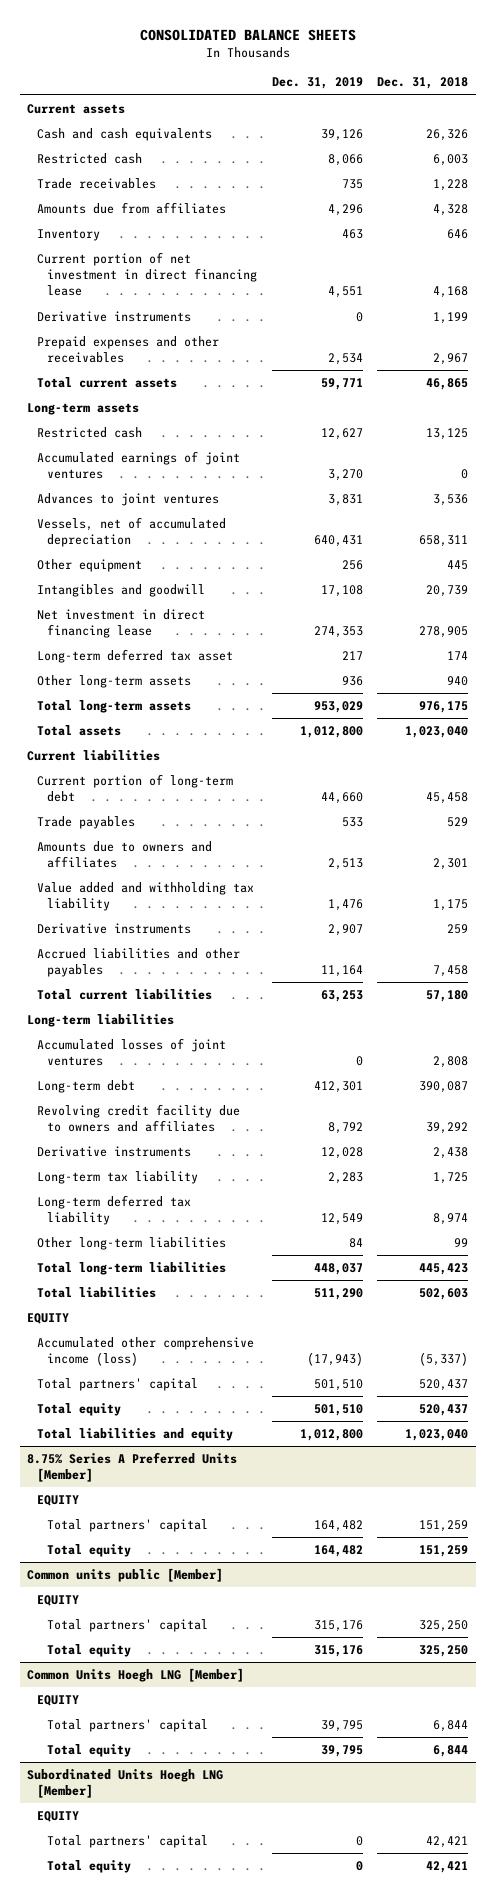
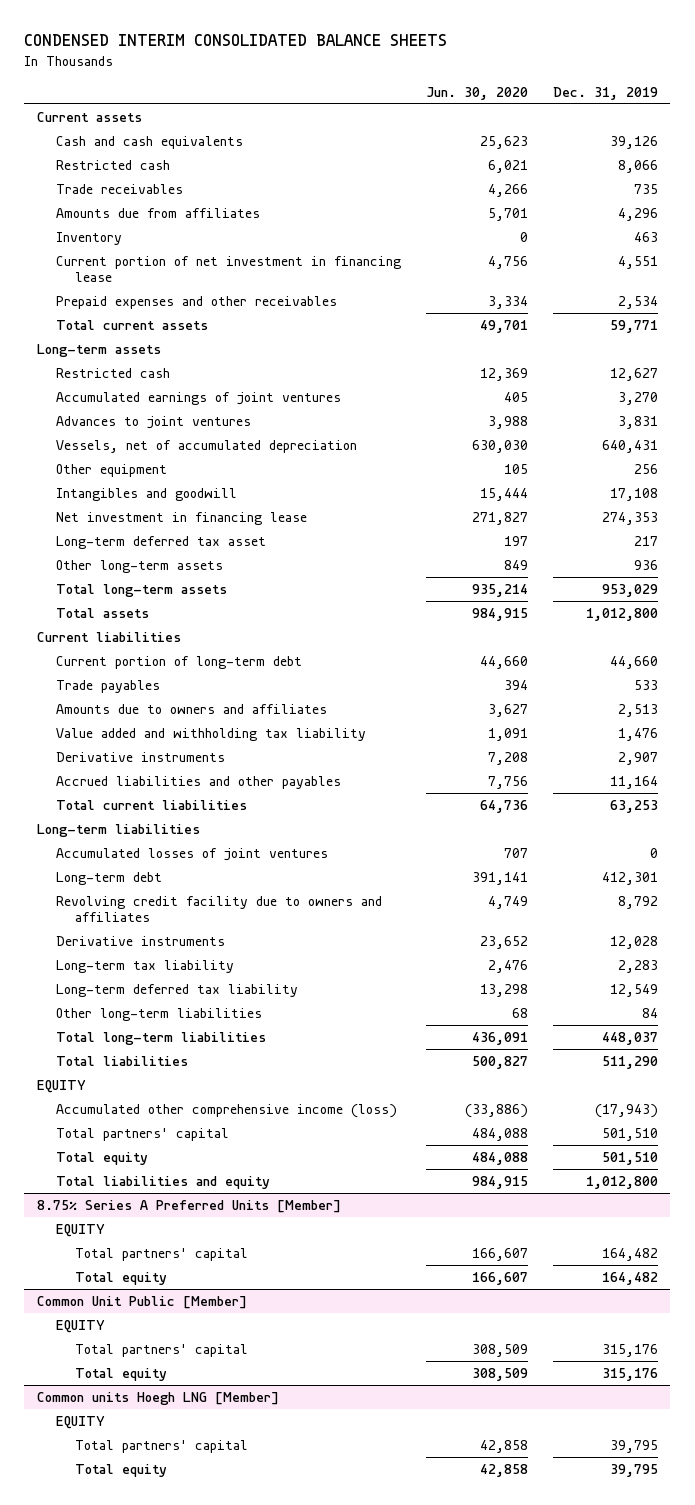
- CONSOLIDATED BALANCE SHEETS
+ CONDENSED INTERIM CONSOLIDATED BALANCE SHEETS
- | Dec. 31, 2019 | Dec. 31, 2018
+ | Jun. 30, 2020 | Dec. 31, 2019
- Current portion of net investment in direct financing lease | 4,551 | 4,168
- Derivative instruments | 0 | 1,199
+ Current portion of net investment in financing lease | 4,756 | 4,551
- Net investment in direct financing lease | 274,353 | 278,905
+ Net investment in financing lease | 271,827 | 274,353
- Common units public [Member]
+ Common Unit Public [Member]
- Common Units Hoegh LNG [Member]
+ Common units Hoegh LNG [Member]
- Subordinated Units Hoegh LNG [Member]
- EQUITY
- Total partners' capital | 0 | 42,421
- Total equity | 0 | 42,421

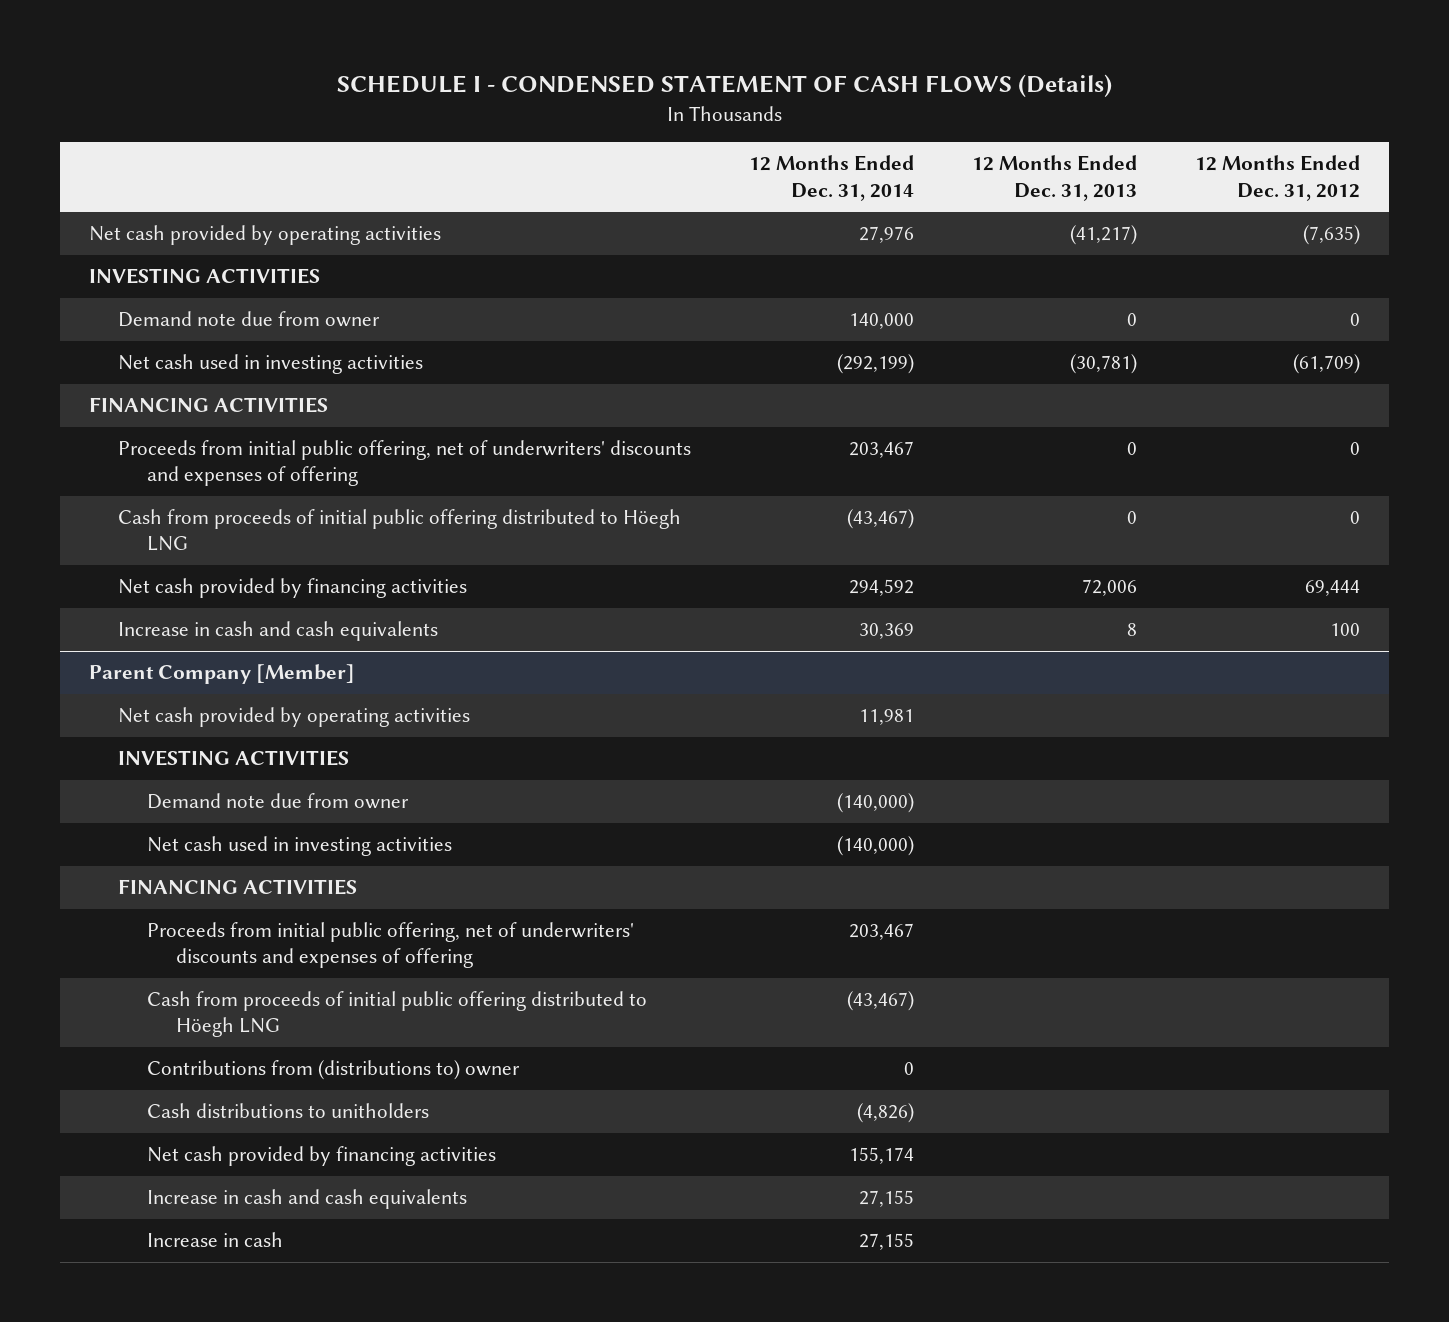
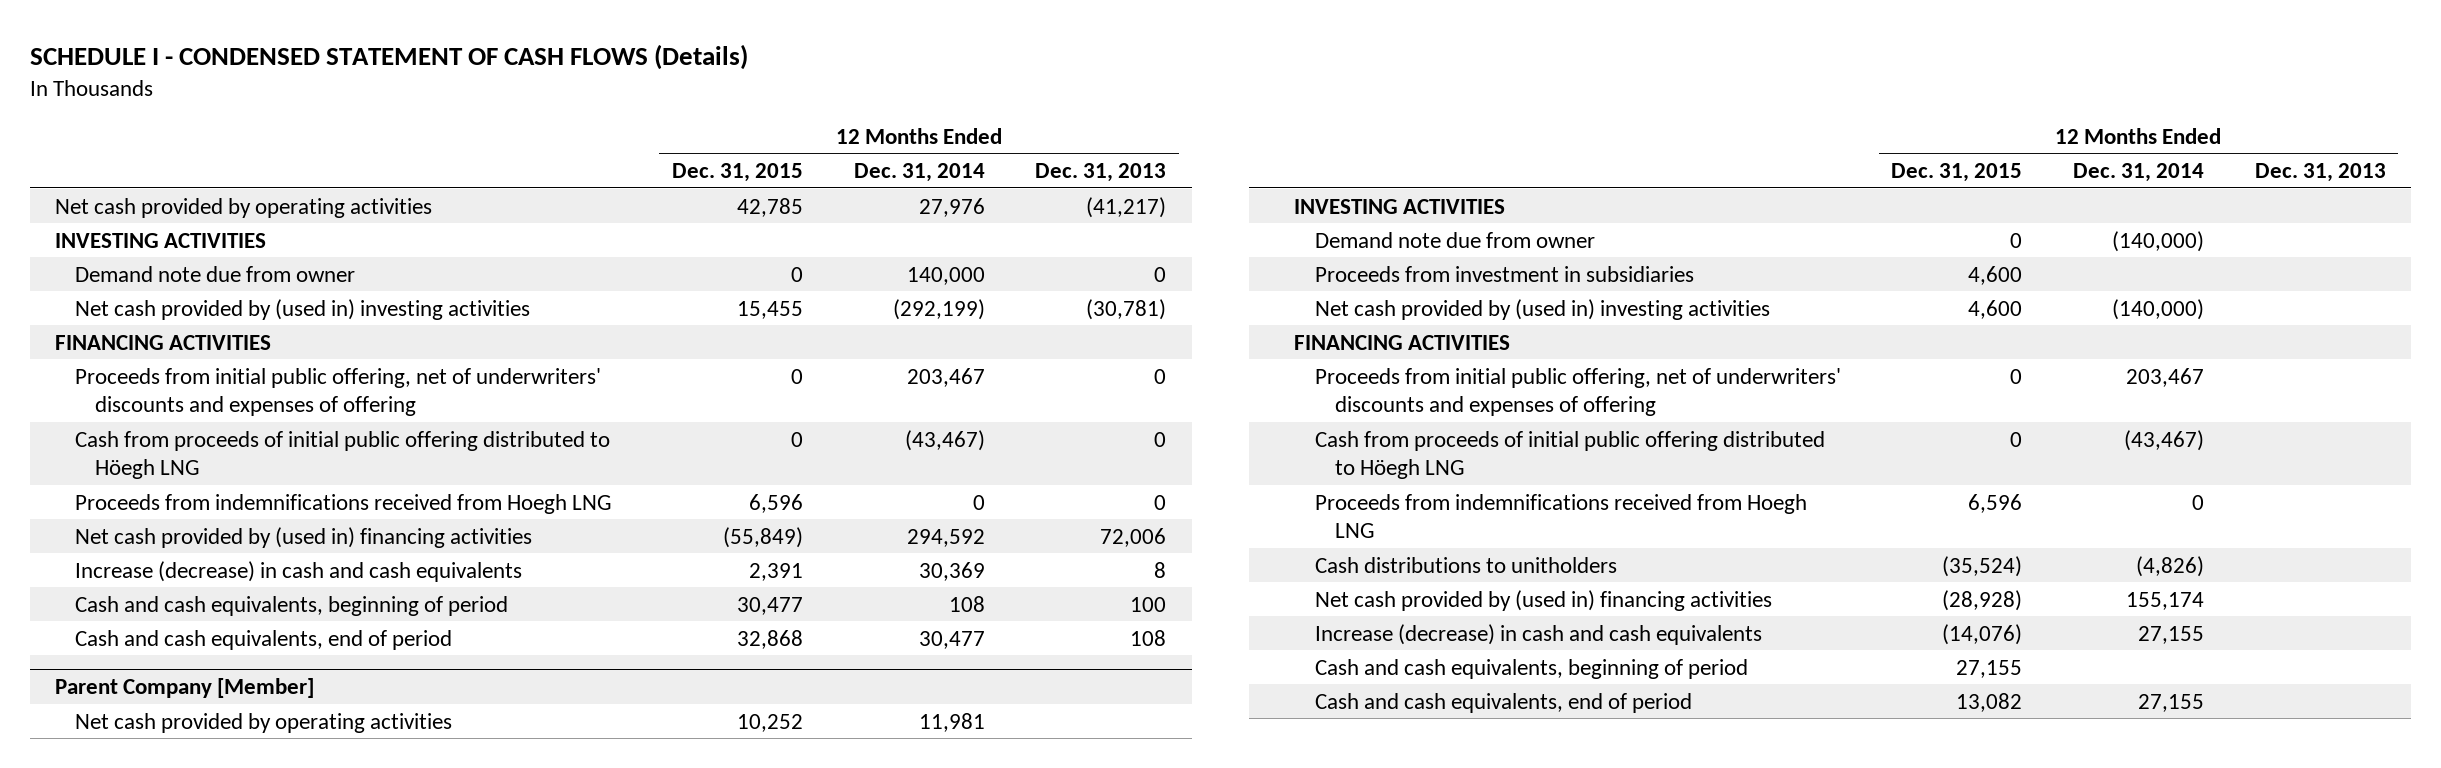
- | 12 Months Ended Dec. 31, 2014 | 12 Months Ended Dec. 31, 2013 | 12 Months Ended Dec. 31, 2012
+ | 12 Months Ended Dec. 31, 2015 | 12 Months Ended Dec. 31, 2014 | 12 Months Ended Dec. 31, 2013
- Net cash used in investing activities | (292,199) | (30,781) | (61,709)
+ Net cash provided by (used in) investing activities | 15,455 | (292,199) | (30,781)
- Net cash provided by financing activities | 294,592 | 72,006 | 69,444
- Increase in cash and cash equivalents | 30,369 | 8 | 100
+ Proceeds from indemnifications received from Hoegh LNG | 6,596 | 0 | 0
+ Net cash provided by (used in) financing activities | (55,849) | 294,592 | 72,006
+ Increase (decrease) in cash and cash equivalents | 2,391 | 30,369 | 8
+ Cash and cash equivalents, beginning of period | 30,477 | 108 | 100
+ Cash and cash equivalents, end of period | 32,868 | 30,477 | 108
@ Parent Company [Member]
- Net cash used in investing activities | (140,000) | |
+ Proceeds from investment in subsidiaries | 4,600 | |
+ Net cash provided by (used in) investing activities | 4,600 | (140,000) |
- Contributions from (distributions to) owner | 0 | |
+ Proceeds from indemnifications received from Hoegh LNG | 6,596 | 0 |
- Net cash provided by financing activities | 155,174 | |
- Increase in cash and cash equivalents | 27,155 | |
- Increase in cash | 27,155 | |
+ Net cash provided by (used in) financing activities | (28,928) | 155,174 |
+ Increase (decrease) in cash and cash equivalents | (14,076) | 27,155 |
+ Cash and cash equivalents, beginning of period | 27,155 | |
+ Cash and cash equivalents, end of period | 13,082 | 27,155 |

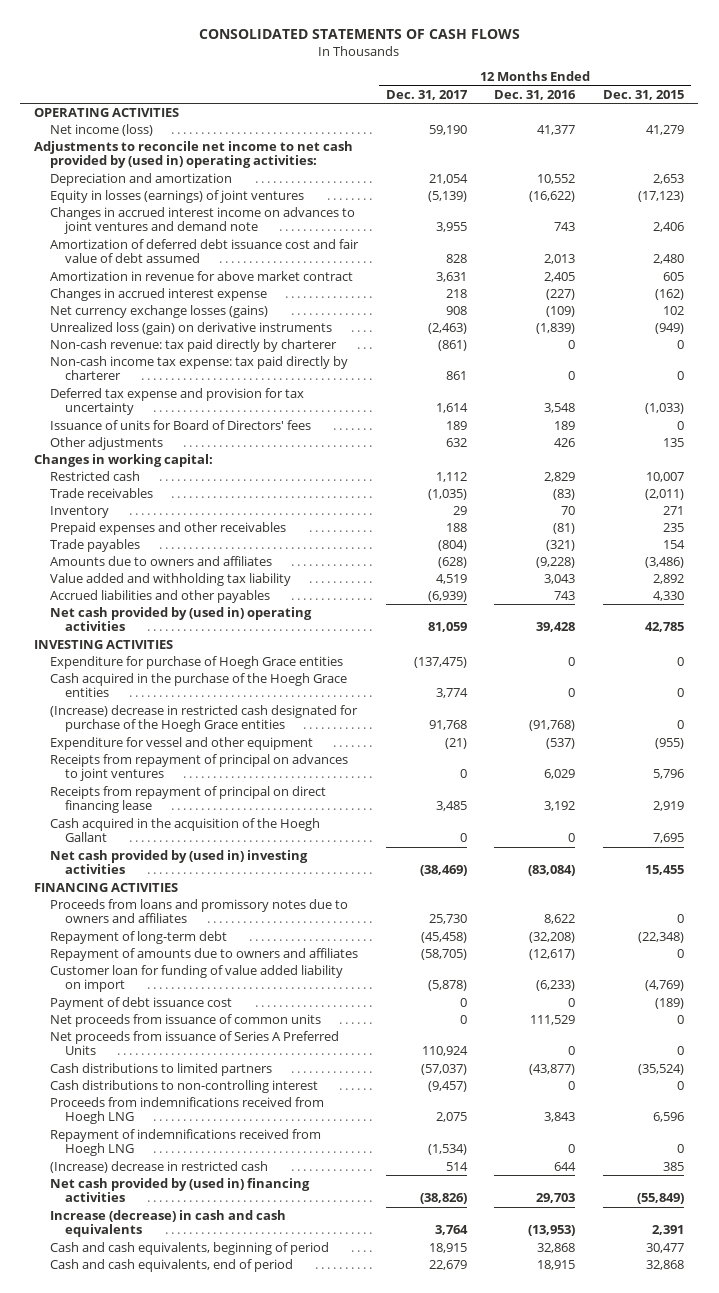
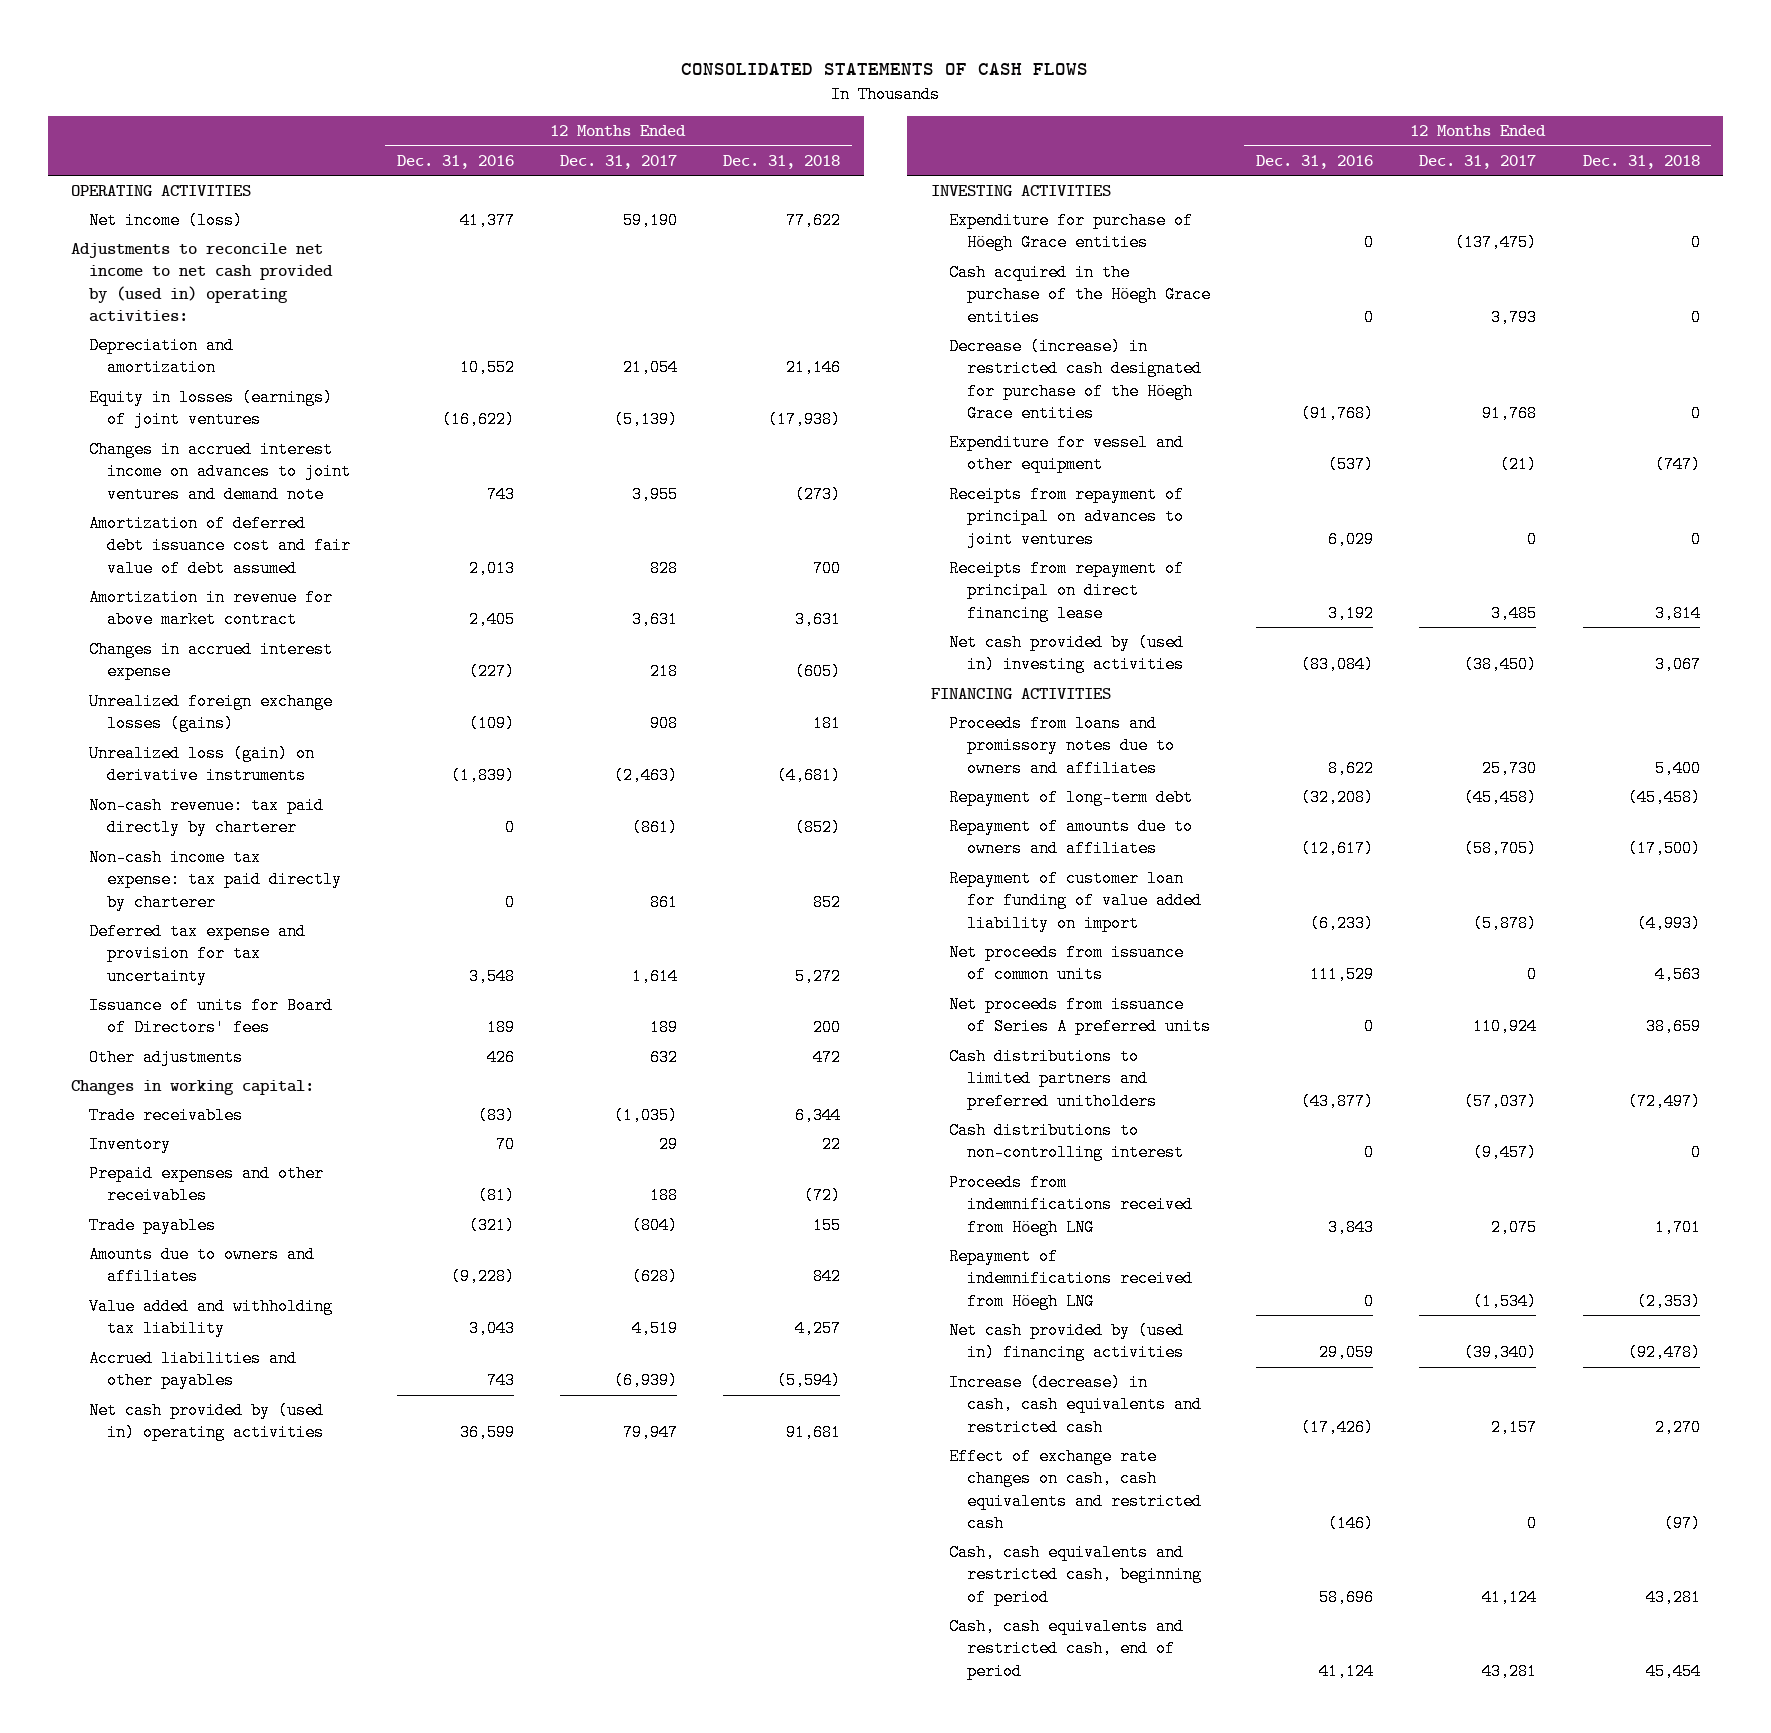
- | 12 Months Ended Dec. 31, 2017 | 12 Months Ended Dec. 31, 2016 | 12 Months Ended Dec. 31, 2015
+ | 12 Months Ended Dec. 31, 2016 | 12 Months Ended Dec. 31, 2017 | 12 Months Ended Dec. 31, 2018
- Net currency exchange losses (gains) | 908 | (109) | 102
+ Unrealized foreign exchange losses (gains) | (109) | 908 | 181
- Restricted cash | 1,112 | 2,829 | 10,007
- Net cash provided by (used in) operating activities | 81,059 | 39,428 | 42,785
+ Net cash provided by (used in) operating activities | 36,599 | 79,947 | 91,681
- Expenditure for purchase of Hoegh Grace entities | (137,475) | 0 | 0
- Cash acquired in the purchase of the Hoegh Grace entities | 3,774 | 0 | 0
- (Increase) decrease in restricted cash designated for purchase of the Hoegh Grace entities | 91,768 | (91,768) | 0
+ Expenditure for purchase of Höegh Grace entities | 0 | (137,475) | 0
+ Cash acquired in the purchase of the Höegh Grace entities | 0 | 3,793 | 0
+ Decrease (increase) in restricted cash designated for purchase of the Höegh Grace entities | (91,768) | 91,768 | 0
- Cash acquired in the acquisition of the Hoegh Gallant | 0 | 0 | 7,695
- Net cash provided by (used in) investing activities | (38,469) | (83,084) | 15,455
+ Net cash provided by (used in) investing activities | (83,084) | (38,450) | 3,067
- Customer loan for funding of value added liability on import | (5,878) | (6,233) | (4,769)
- Payment of debt issuance cost | 0 | 0 | (189)
+ Repayment of customer loan for funding of value added liability on import | (6,233) | (5,878) | (4,993)
- Net proceeds from issuance of Series A Preferred Units | 110,924 | 0 | 0
- Cash distributions to limited partners | (57,037) | (43,877) | (35,524)
+ Net proceeds from issuance of Series A preferred units | 0 | 110,924 | 38,659
+ Cash distributions to limited partners and preferred unitholders | (43,877) | (57,037) | (72,497)
- Proceeds from indemnifications received from Hoegh LNG | 2,075 | 3,843 | 6,596
- Repayment of indemnifications received from Hoegh LNG | (1,534) | 0 | 0
- (Increase) decrease in restricted cash | 514 | 644 | 385
- Net cash provided by (used in) financing activities | (38,826) | 29,703 | (55,849)
- Increase (decrease) in cash and cash equivalents | 3,764 | (13,953) | 2,391
- Cash and cash equivalents, beginning of period | 18,915 | 32,868 | 30,477
- Cash and cash equivalents, end of period | 22,679 | 18,915 | 32,868
+ Proceeds from indemnifications received from Höegh LNG | 3,843 | 2,075 | 1,701
+ Repayment of indemnifications received from Höegh LNG | 0 | (1,534) | (2,353)
+ Net cash provided by (used in) financing activities | 29,059 | (39,340) | (92,478)
+ Increase (decrease) in cash, cash equivalents and restricted cash | (17,426) | 2,157 | 2,270
+ Effect of exchange rate changes on cash, cash equivalents and restricted cash | (146) | 0 | (97)
+ Cash, cash equivalents and restricted cash, beginning of period | 58,696 | 41,124 | 43,281
+ Cash, cash equivalents and restricted cash, end of period | 41,124 | 43,281 | 45,454

